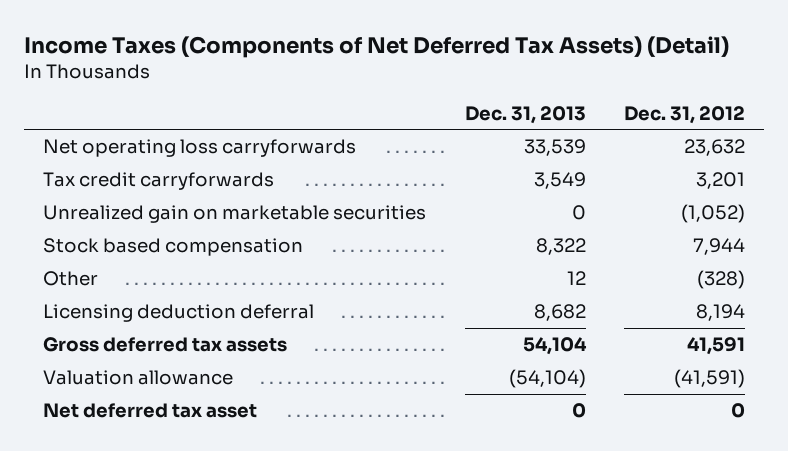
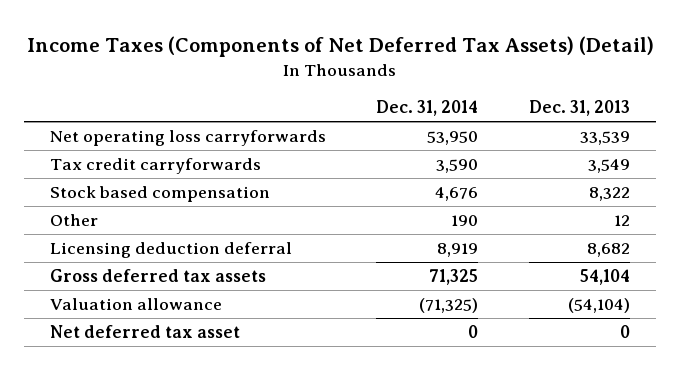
- | Dec. 31, 2013 | Dec. 31, 2012
+ | Dec. 31, 2014 | Dec. 31, 2013
- Unrealized gain on marketable securities | 0 | (1,052)

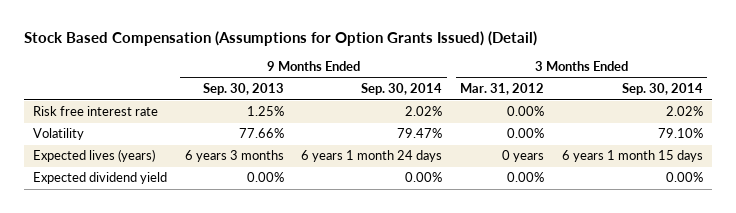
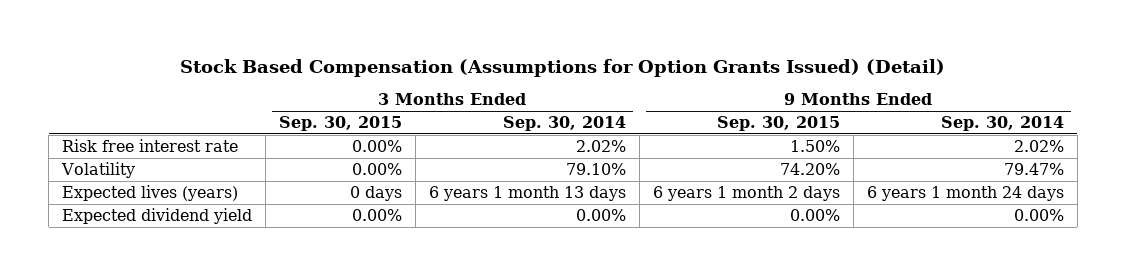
- | 9 Months Ended Sep. 30, 2013 | 9 Months Ended Sep. 30, 2014 | 3 Months Ended Mar. 31, 2012 | 3 Months Ended Sep. 30, 2014
+ | 3 Months Ended Sep. 30, 2015 | 3 Months Ended Sep. 30, 2014 | 9 Months Ended Sep. 30, 2015 | 9 Months Ended Sep. 30, 2014
- Expected lives (years) | 6 years 3 months | 6 years 1 month 24 days | 0 years | 6 years 1 month 15 days
+ Expected lives (years) | 0 days | 6 years 1 month 13 days | 6 years 1 month 2 days | 6 years 1 month 24 days

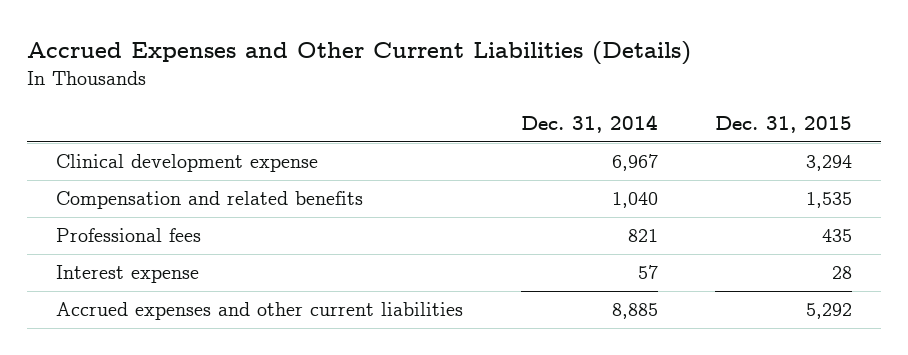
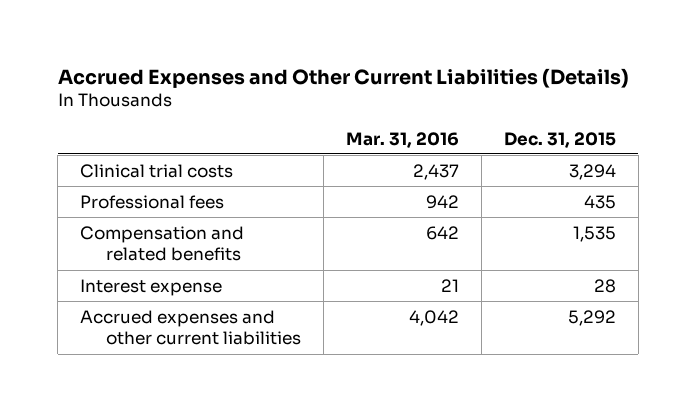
- | Dec. 31, 2014 | Dec. 31, 2015
+ | Mar. 31, 2016 | Dec. 31, 2015
- Clinical development expense | 6,967 | 3,294
+ Clinical trial costs | 2,437 | 3,294
moved down: Compensation and related benefits | 642 | 1,535

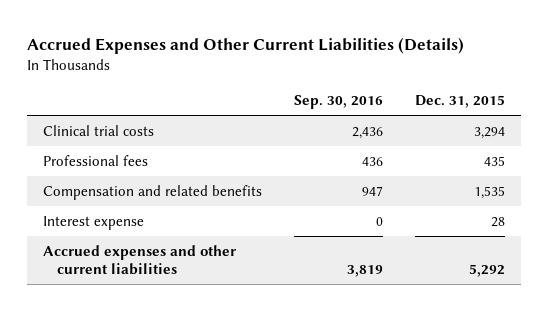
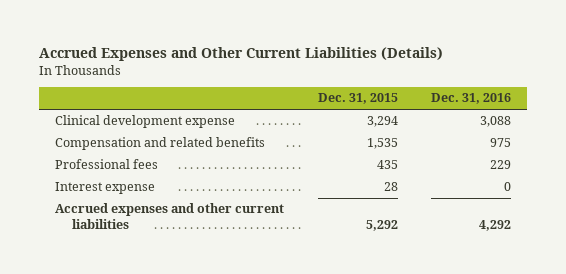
- | Sep. 30, 2016 | Dec. 31, 2015
+ | Dec. 31, 2015 | Dec. 31, 2016
- Clinical trial costs | 2,436 | 3,294
+ Clinical development expense | 3,294 | 3,088
moved down: Professional fees | 435 | 229

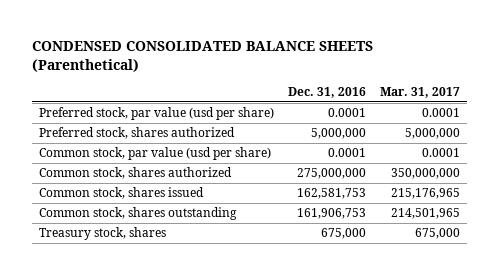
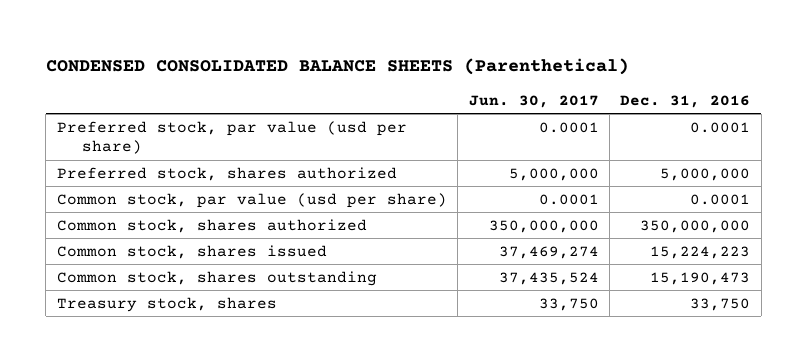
- | Dec. 31, 2016 | Mar. 31, 2017
+ | Jun. 30, 2017 | Dec. 31, 2016
- Common stock, shares authorized | 275,000,000 | 350,000,000
- Common stock, shares issued | 162,581,753 | 215,176,965
- Common stock, shares outstanding | 161,906,753 | 214,501,965
- Treasury stock, shares | 675,000 | 675,000
+ Common stock, shares authorized | 350,000,000 | 350,000,000
+ Common stock, shares issued | 37,469,274 | 15,224,223
+ Common stock, shares outstanding | 37,435,524 | 15,190,473
+ Treasury stock, shares | 33,750 | 33,750

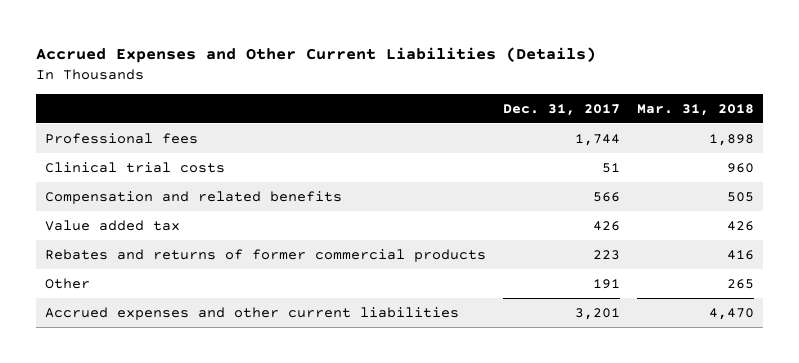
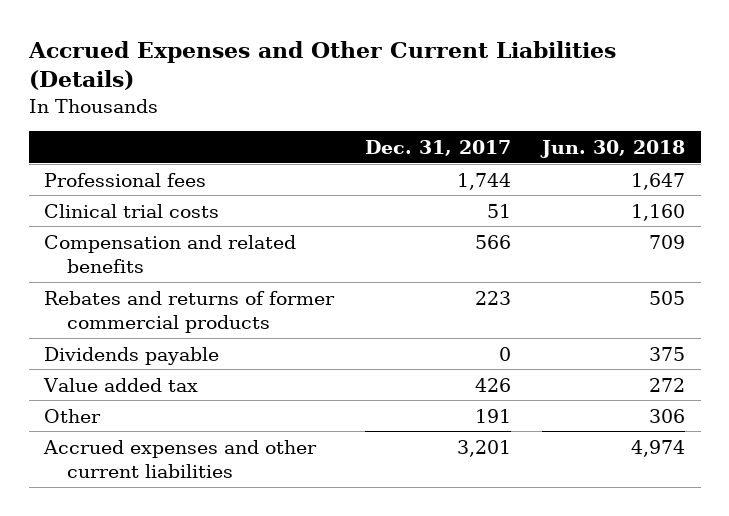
- | Dec. 31, 2017 | Mar. 31, 2018
+ | Dec. 31, 2017 | Jun. 30, 2018
+ Dividends payable | 0 | 375
moved down: Value added tax | 426 | 272

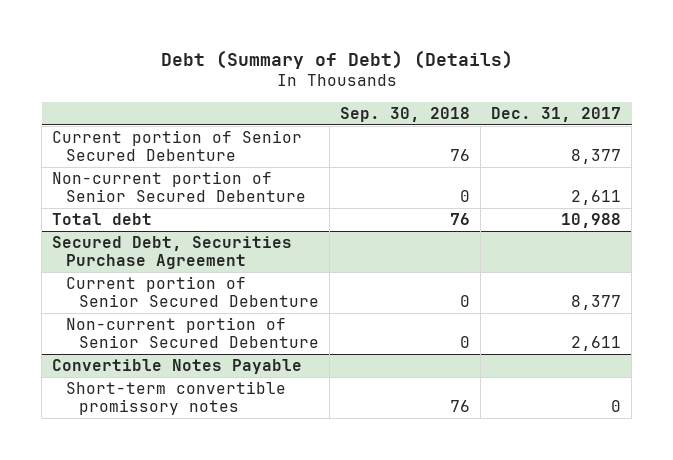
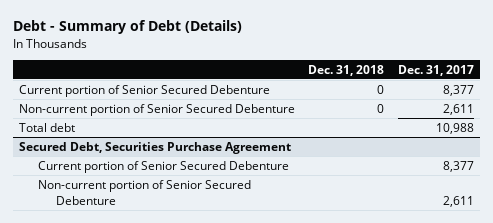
- Debt (Summary of Debt) (Details)
+ Debt - Summary of Debt (Details)
- | Sep. 30, 2018 | Dec. 31, 2017
+ | Dec. 31, 2018 | Dec. 31, 2017
- Convertible Notes Payable
- Short-term convertible promissory notes | 76 | 0

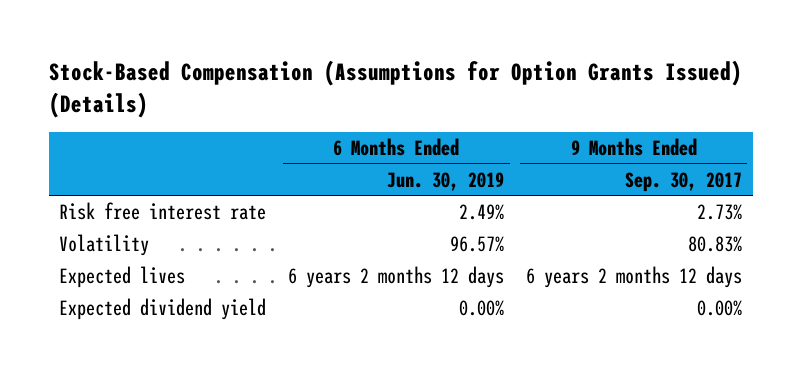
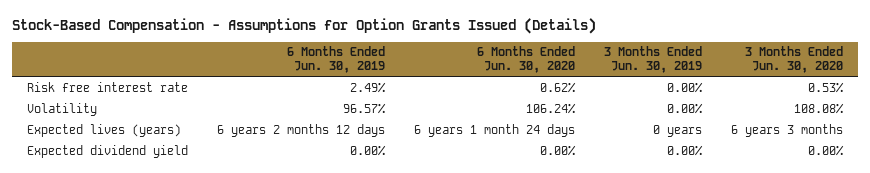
- Stock-Based Compensation (Assumptions for Option Grants Issued) (Details)
+ Stock-Based Compensation - Assumptions for Option Grants Issued (Details)
- | 6 Months Ended Jun. 30, 2019 | 9 Months Ended Sep. 30, 2017
+ | 6 Months Ended Jun. 30, 2019 | 6 Months Ended Jun. 30, 2020 | 3 Months Ended Jun. 30, 2019 | 3 Months Ended Jun. 30, 2020
- Expected lives | 6 years 2 months 12 days | 6 years 2 months 12 days
+ Expected lives (years) | 6 years 2 months 12 days | 6 years 1 month 24 days | 0 years | 6 years 3 months

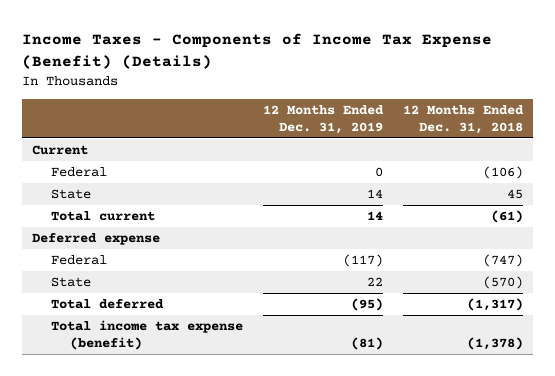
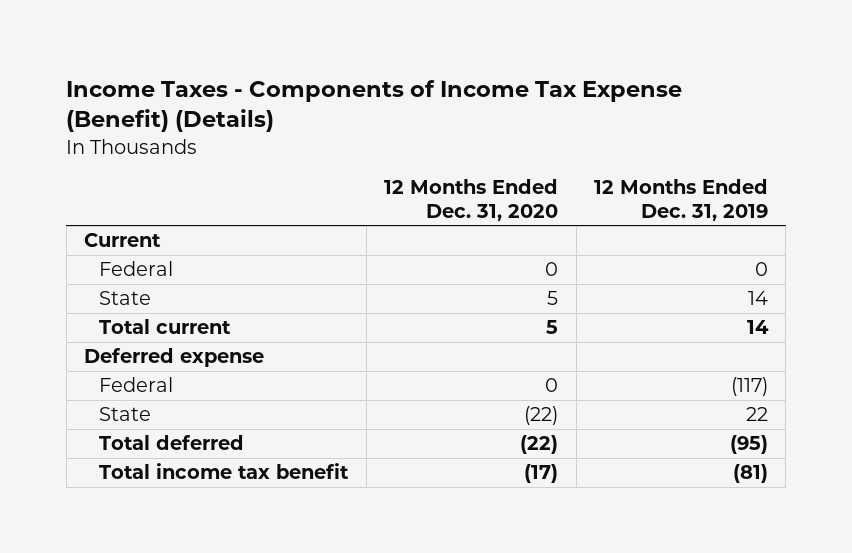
- | 12 Months Ended Dec. 31, 2019 | 12 Months Ended Dec. 31, 2018
+ | 12 Months Ended Dec. 31, 2020 | 12 Months Ended Dec. 31, 2019
- Total income tax expense (benefit) | (81) | (1,378)
+ Total income tax benefit | (17) | (81)

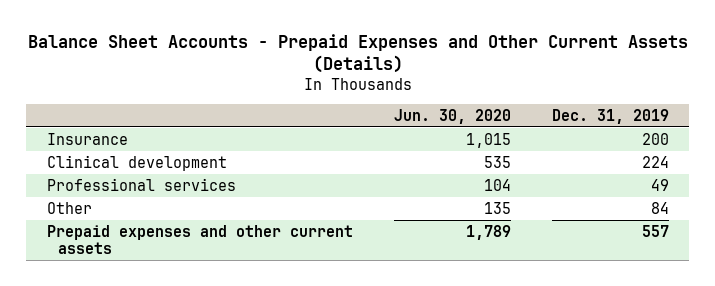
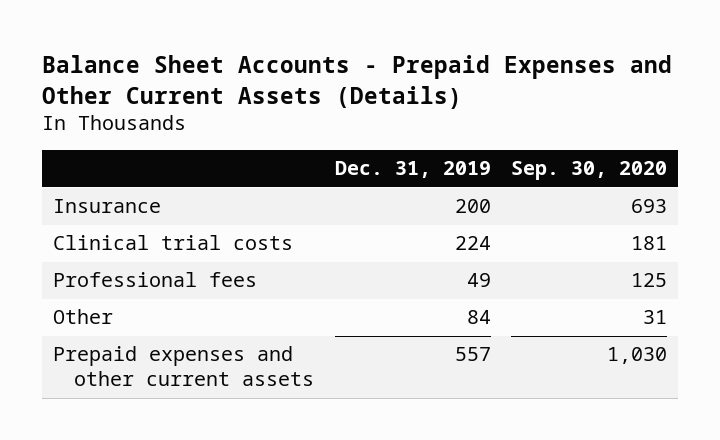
- | Jun. 30, 2020 | Dec. 31, 2019
+ | Dec. 31, 2019 | Sep. 30, 2020
- Clinical development | 535 | 224
- Professional services | 104 | 49
+ Clinical trial costs | 224 | 181
+ Professional fees | 49 | 125

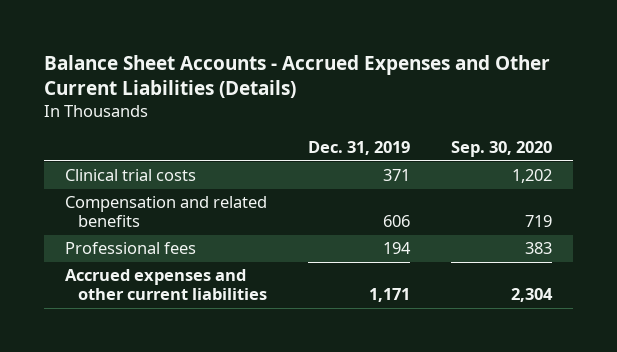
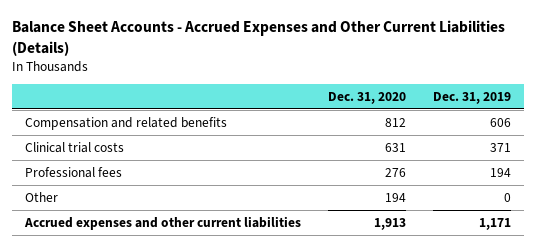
- | Dec. 31, 2019 | Sep. 30, 2020
+ | Dec. 31, 2020 | Dec. 31, 2019
moved down: Clinical trial costs | 631 | 371
+ Other | 194 | 0

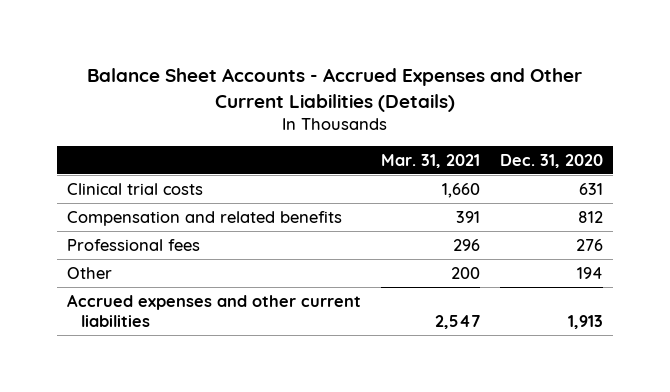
- | Dec. 31, 2020 | Dec. 31, 2019
+ | Mar. 31, 2021 | Dec. 31, 2020
moved down: Compensation and related benefits | 391 | 812

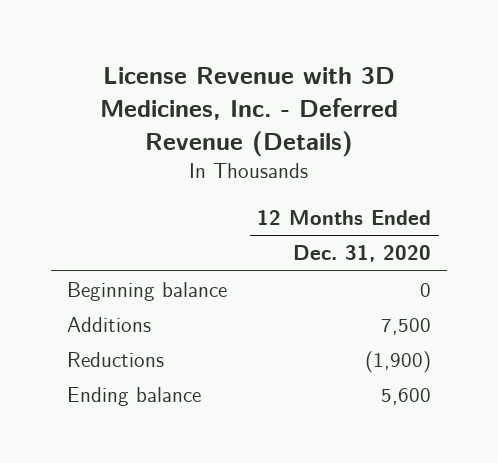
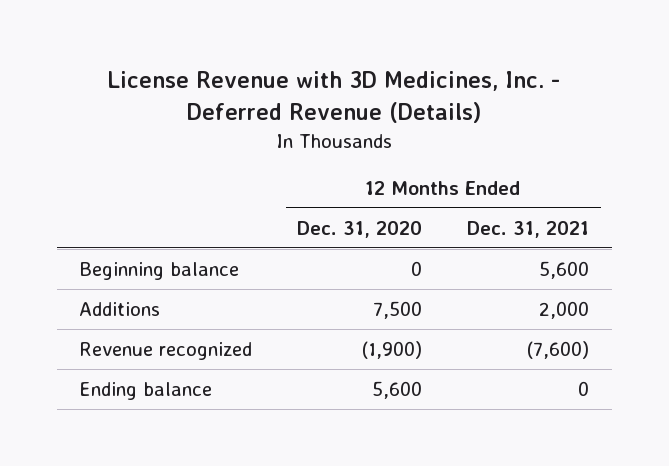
- | 12 Months Ended Dec. 31, 2020
+ | 12 Months Ended Dec. 31, 2020 | 12 Months Ended Dec. 31, 2021
- Reductions | (1,900)
+ Revenue recognized | (1,900) | (7,600)

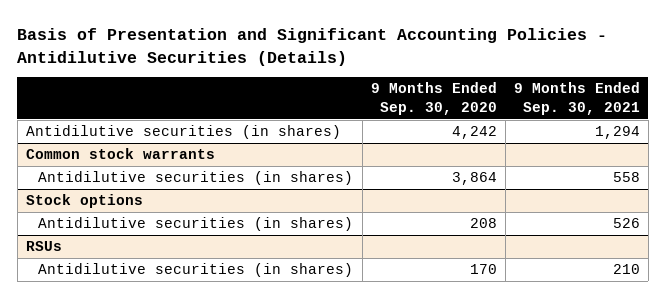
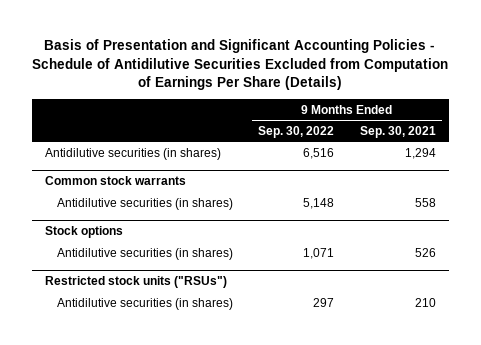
- Basis of Presentation and Significant Accounting Policies - Antidilutive Securities (Details)
+ Basis of Presentation and Significant Accounting Policies - Schedule of Antidilutive Securities Excluded from Computation of Earnings Per Share (Details)
- | 9 Months Ended Sep. 30, 2020 | 9 Months Ended Sep. 30, 2021
+ | 9 Months Ended Sep. 30, 2022 | 9 Months Ended Sep. 30, 2021
- RSUs
+ Restricted stock units ("RSUs")

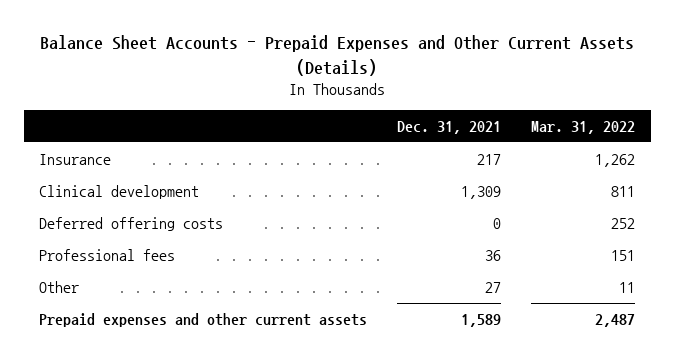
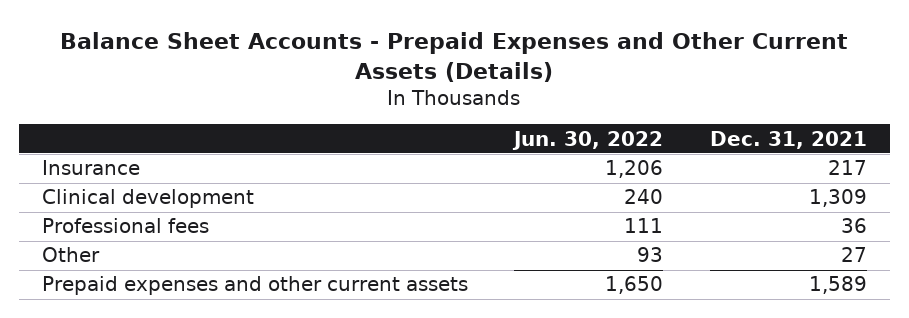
- | Dec. 31, 2021 | Mar. 31, 2022
+ | Jun. 30, 2022 | Dec. 31, 2021
- Deferred offering costs | 0 | 252

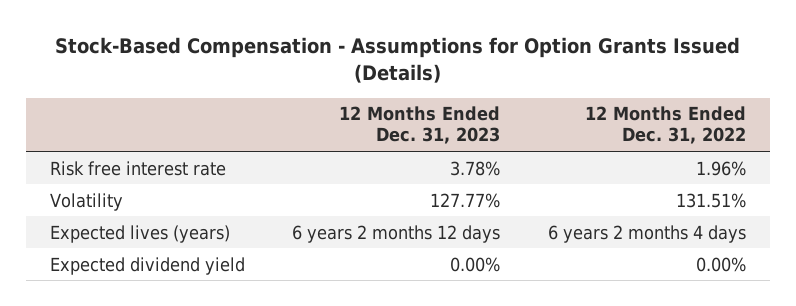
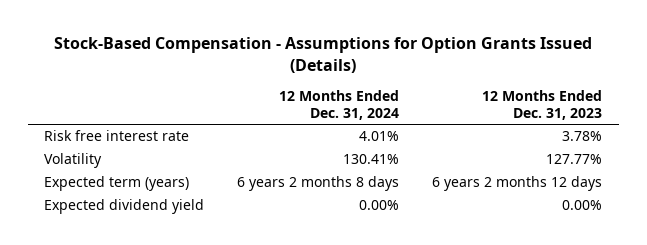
- | 12 Months Ended Dec. 31, 2023 | 12 Months Ended Dec. 31, 2022
+ | 12 Months Ended Dec. 31, 2024 | 12 Months Ended Dec. 31, 2023
- Expected lives (years) | 6 years 2 months 12 days | 6 years 2 months 4 days
+ Expected term (years) | 6 years 2 months 8 days | 6 years 2 months 12 days

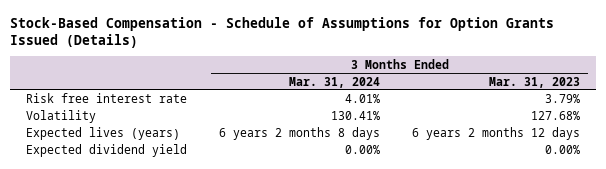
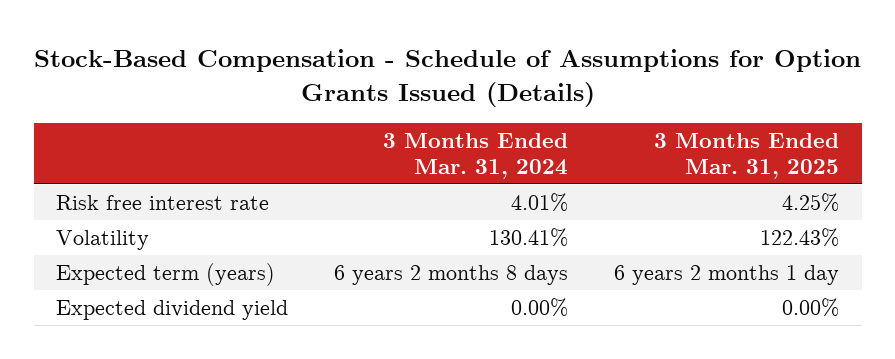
- | 3 Months Ended Mar. 31, 2024 | 3 Months Ended Mar. 31, 2023
+ | 3 Months Ended Mar. 31, 2024 | 3 Months Ended Mar. 31, 2025
- Expected lives (years) | 6 years 2 months 8 days | 6 years 2 months 12 days
+ Expected term (years) | 6 years 2 months 8 days | 6 years 2 months 1 day

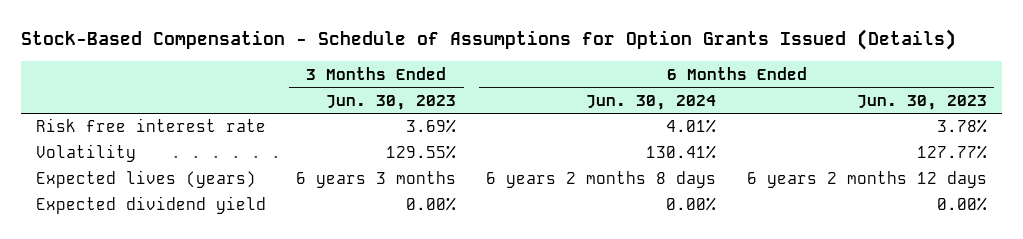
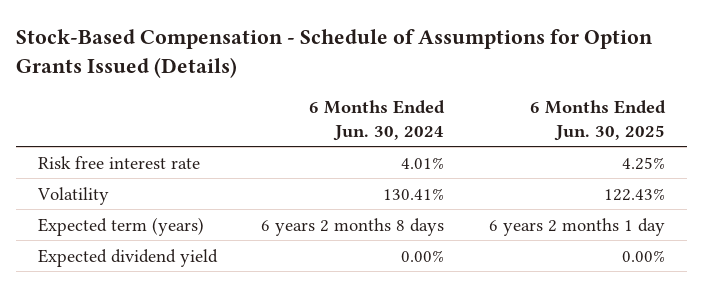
- | 3 Months Ended Jun. 30, 2023 | 6 Months Ended Jun. 30, 2024 | 6 Months Ended Jun. 30, 2023
+ | 6 Months Ended Jun. 30, 2024 | 6 Months Ended Jun. 30, 2025
- Expected lives (years) | 6 years 3 months | 6 years 2 months 8 days | 6 years 2 months 12 days
+ Expected term (years) | 6 years 2 months 8 days | 6 years 2 months 1 day

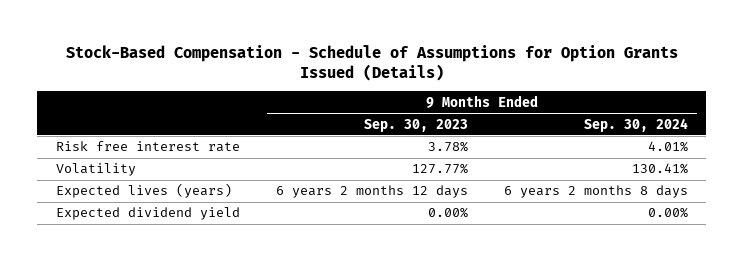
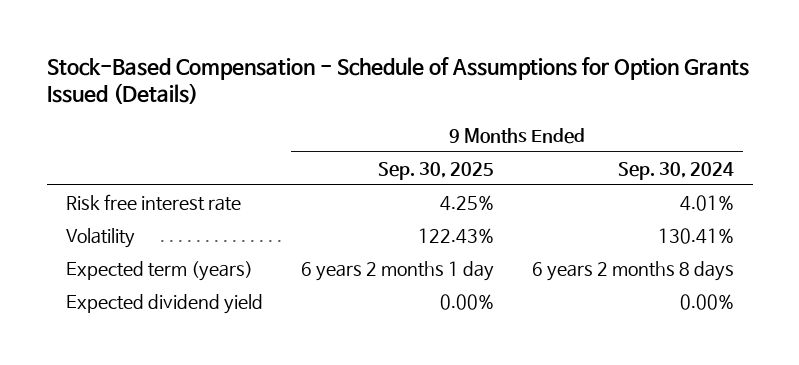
- | 9 Months Ended Sep. 30, 2023 | 9 Months Ended Sep. 30, 2024
+ | 9 Months Ended Sep. 30, 2025 | 9 Months Ended Sep. 30, 2024
- Expected lives (years) | 6 years 2 months 12 days | 6 years 2 months 8 days
+ Expected term (years) | 6 years 2 months 1 day | 6 years 2 months 8 days

